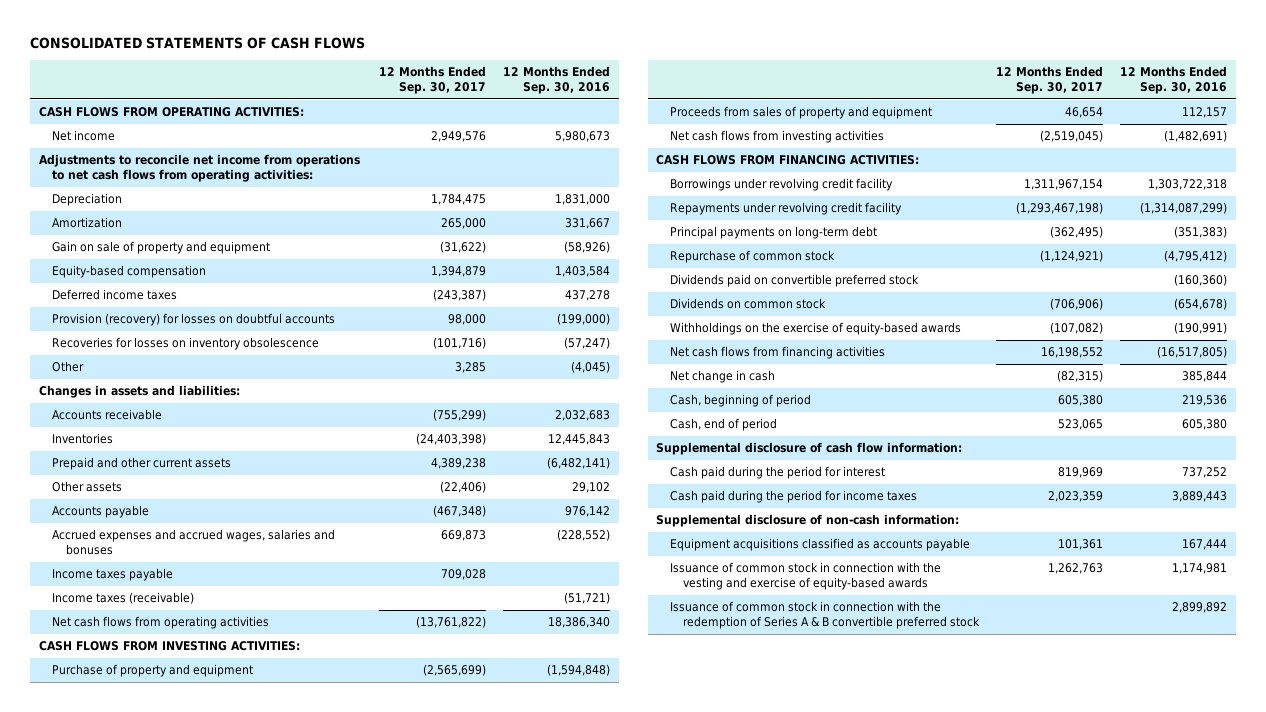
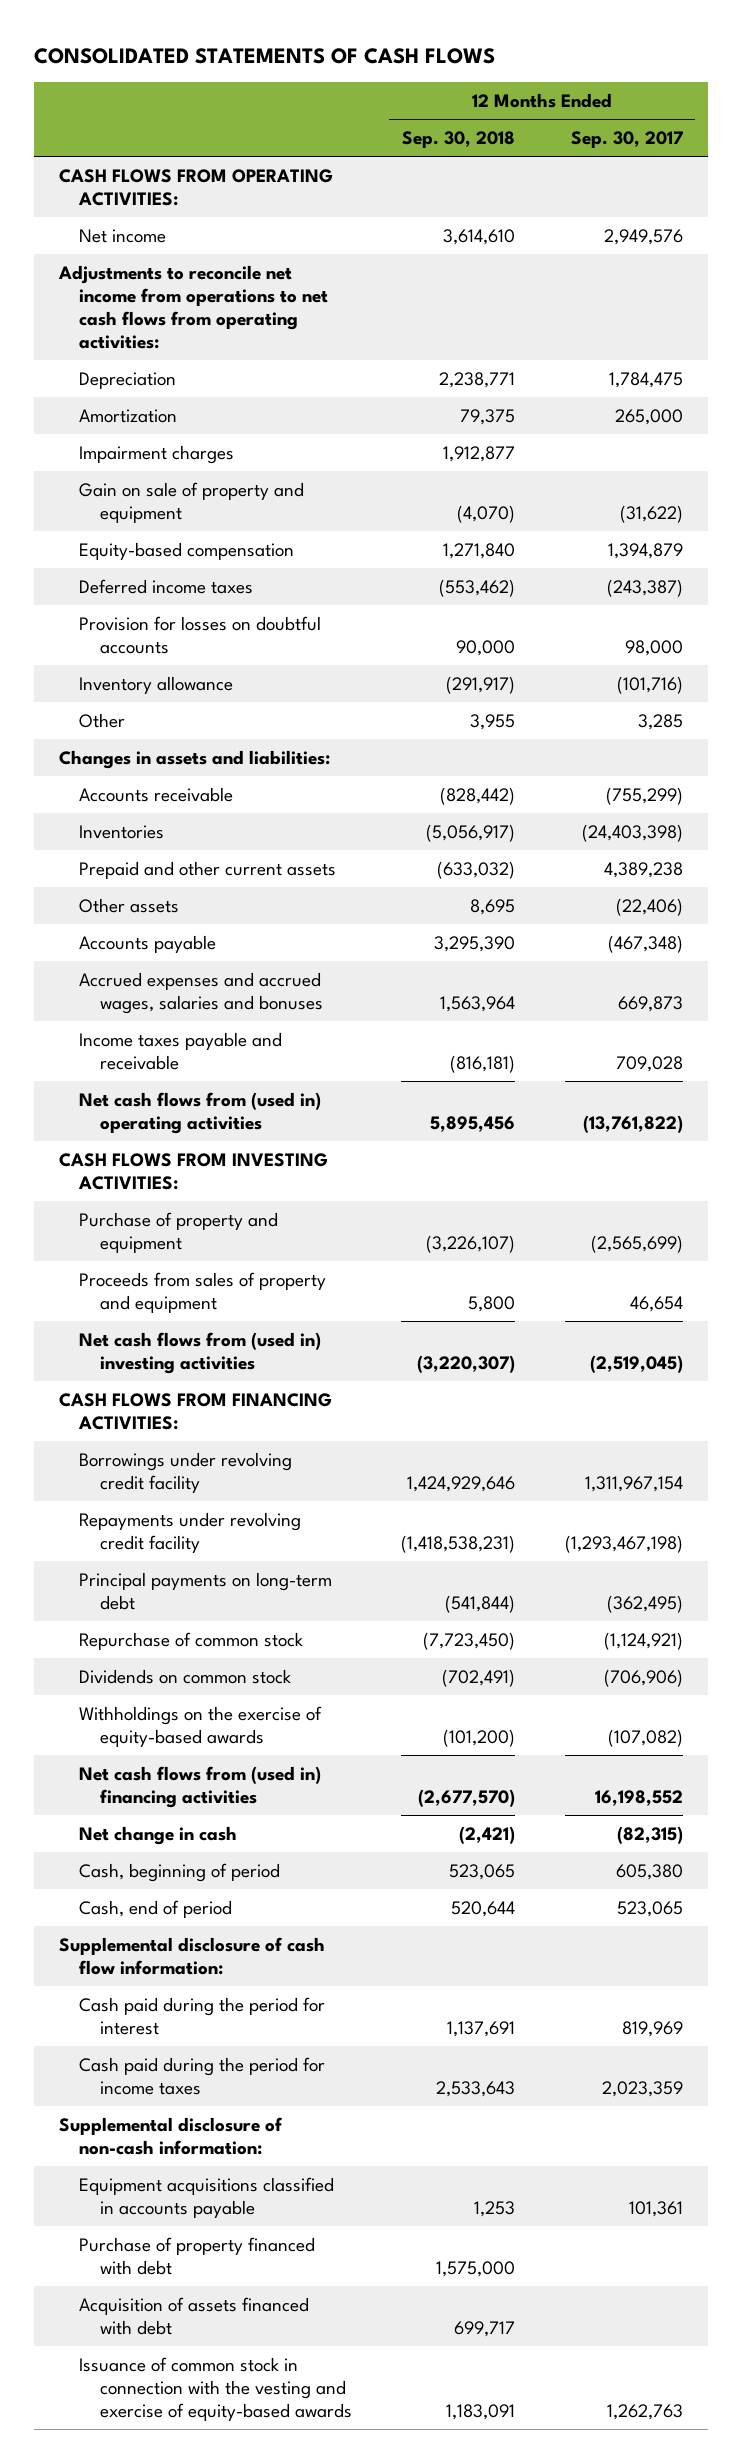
- | 12 Months Ended Sep. 30, 2017 | 12 Months Ended Sep. 30, 2016
+ | 12 Months Ended Sep. 30, 2018 | 12 Months Ended Sep. 30, 2017
+ Impairment charges | 1,912,877 |
- Provision (recovery) for losses on doubtful accounts | 98,000 | (199,000)
- Recoveries for losses on inventory obsolescence | (101,716) | (57,247)
+ Provision for losses on doubtful accounts | 90,000 | 98,000
+ Inventory allowance | (291,917) | (101,716)
- Income taxes payable | 709,028 |
- Income taxes (receivable) | | (51,721)
- Net cash flows from operating activities | (13,761,822) | 18,386,340
+ Income taxes payable and receivable | (816,181) | 709,028
+ Net cash flows from (used in) operating activities | 5,895,456 | (13,761,822)
- Net cash flows from investing activities | (2,519,045) | (1,482,691)
+ Net cash flows from (used in) investing activities | (3,220,307) | (2,519,045)
- Dividends paid on convertible preferred stock | | (160,360)
- Net cash flows from financing activities | 16,198,552 | (16,517,805)
+ Net cash flows from (used in) financing activities | (2,677,570) | 16,198,552
- Equipment acquisitions classified as accounts payable | 101,361 | 167,444
+ Equipment acquisitions classified in accounts payable | 1,253 | 101,361
+ Purchase of property financed with debt | 1,575,000 |
+ Acquisition of assets financed with debt | 699,717 |
- Issuance of common stock in connection with the redemption of Series A & B convertible preferred stock | | 2,899,892

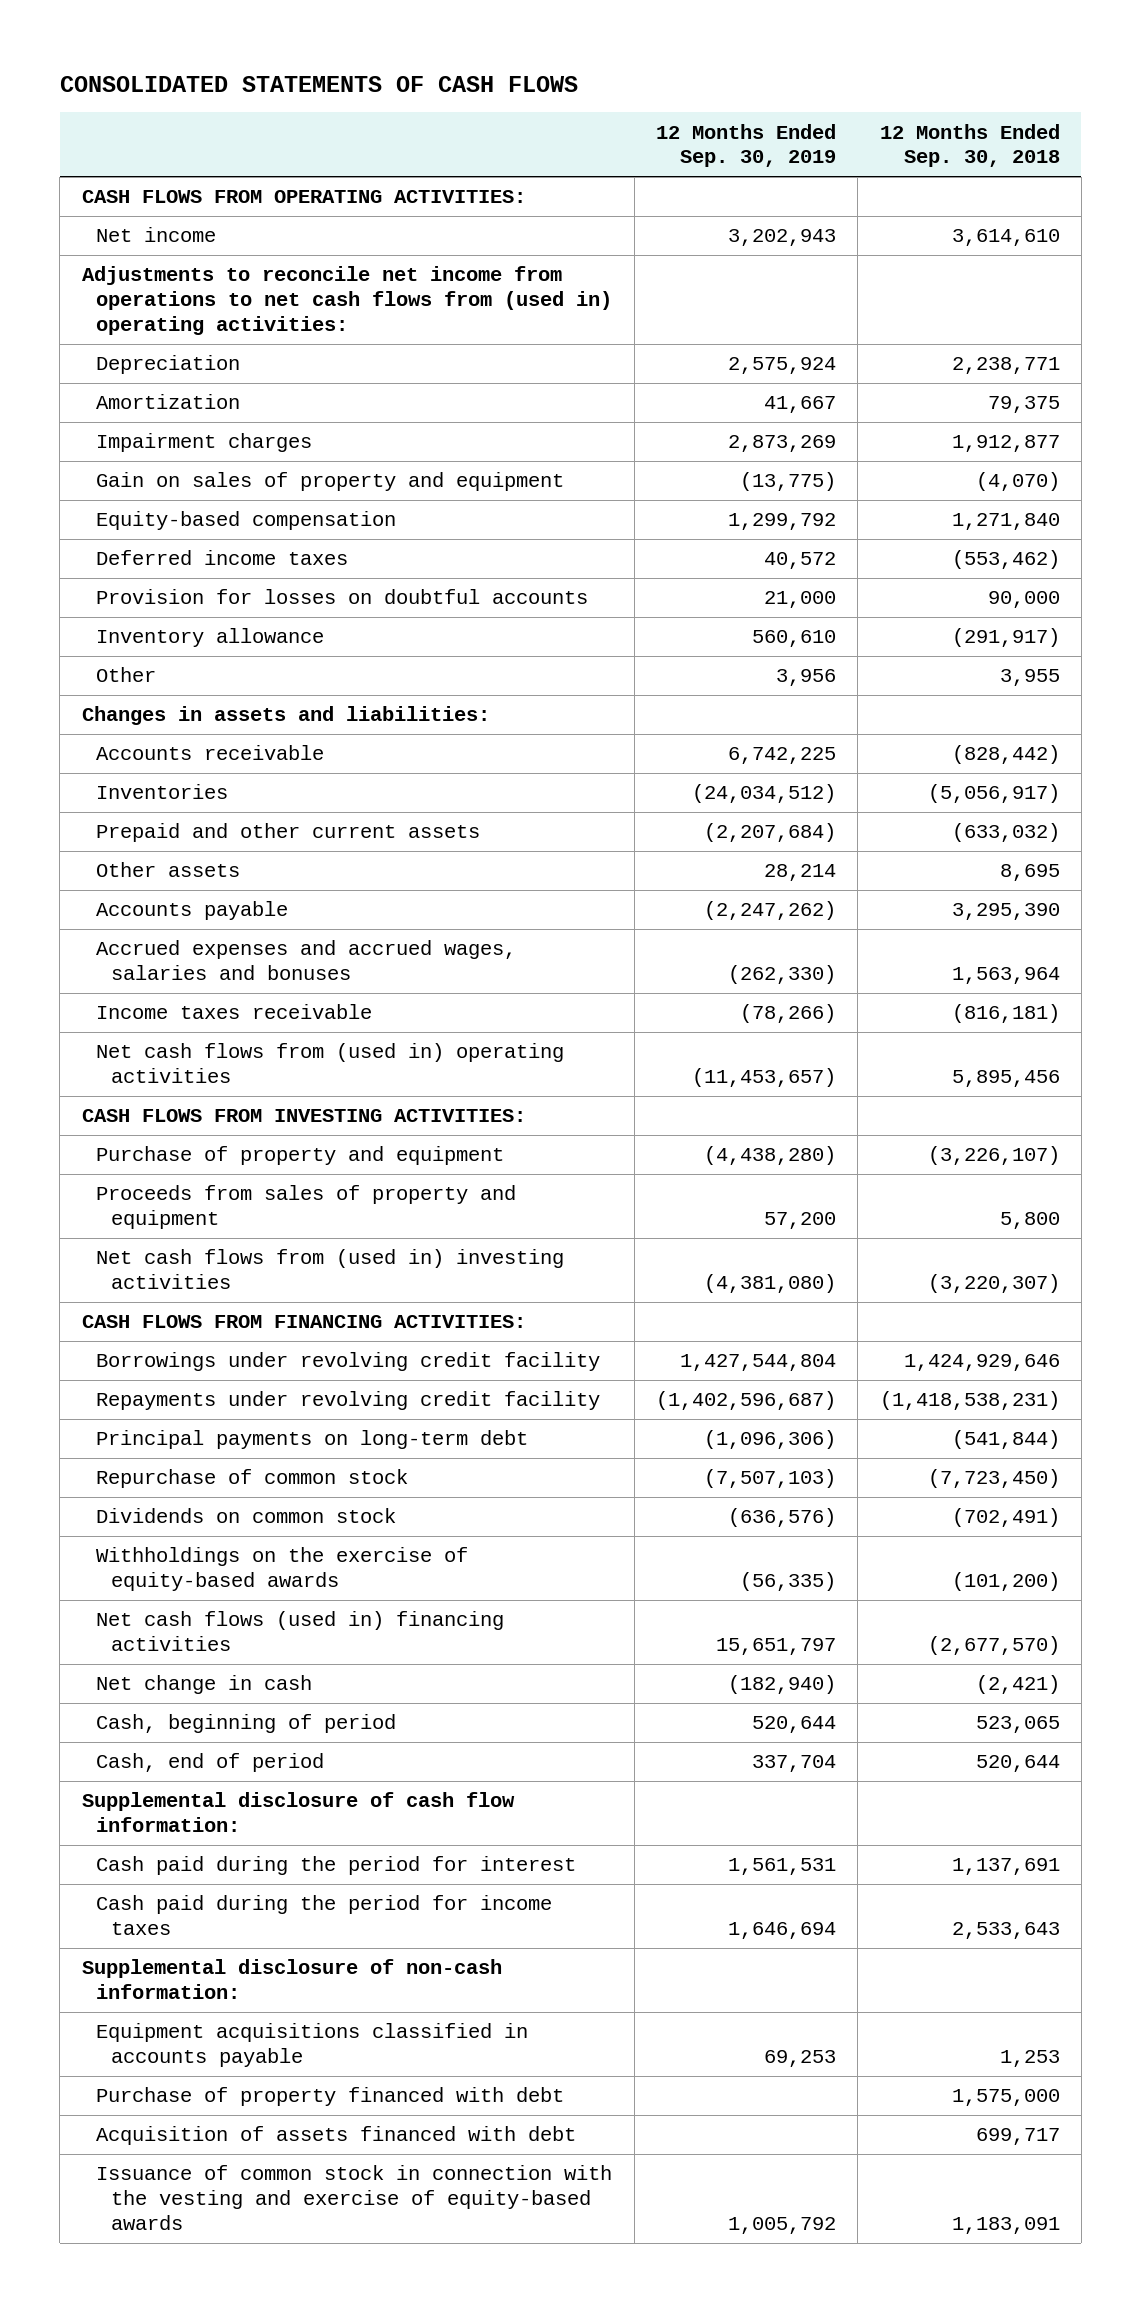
- | 12 Months Ended Sep. 30, 2018 | 12 Months Ended Sep. 30, 2017
+ | 12 Months Ended Sep. 30, 2019 | 12 Months Ended Sep. 30, 2018
- Adjustments to reconcile net income from operations to net cash flows from operating activities:
+ Adjustments to reconcile net income from operations to net cash flows from (used in) operating activities:
- Gain on sale of property and equipment | (4,070) | (31,622)
+ Gain on sales of property and equipment | (13,775) | (4,070)
- Income taxes payable and receivable | (816,181) | 709,028
+ Income taxes receivable | (78,266) | (816,181)
- Net cash flows from (used in) financing activities | (2,677,570) | 16,198,552
+ Net cash flows (used in) financing activities | 15,651,797 | (2,677,570)

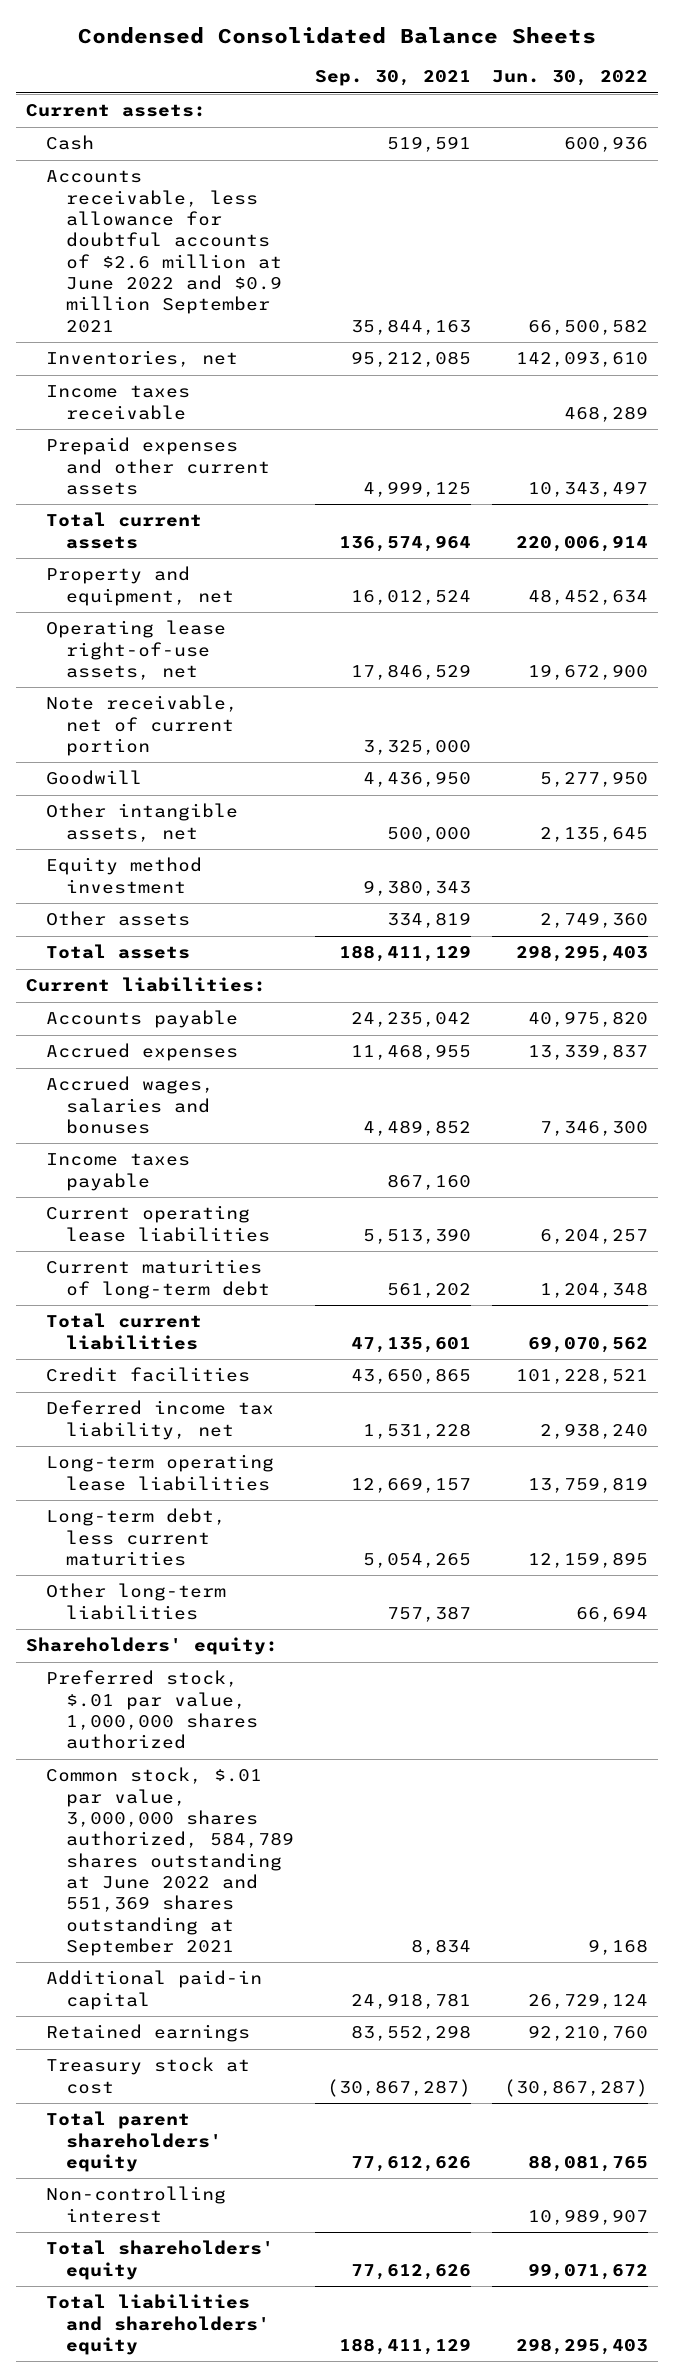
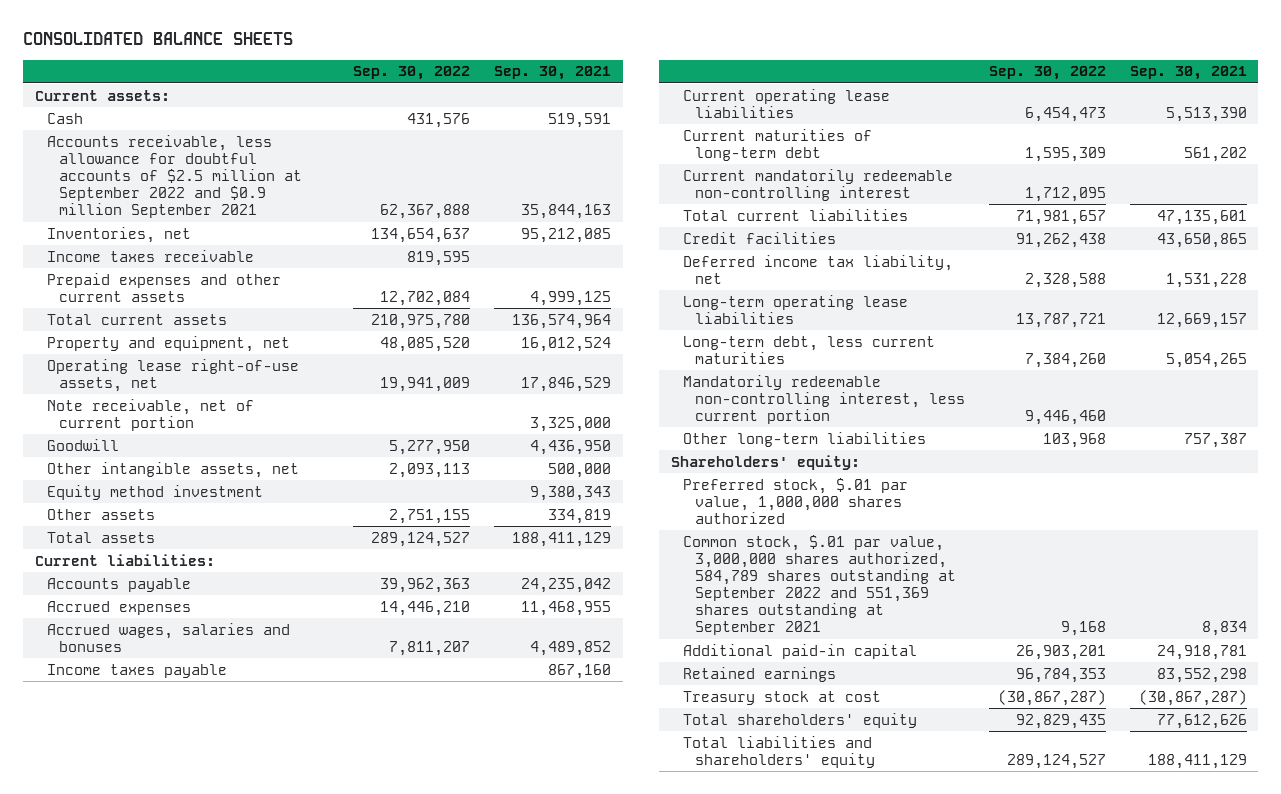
- Condensed Consolidated Balance Sheets
+ CONSOLIDATED BALANCE SHEETS
- | Sep. 30, 2021 | Jun. 30, 2022
+ | Sep. 30, 2022 | Sep. 30, 2021
- Accounts receivable, less allowance for doubtful accounts of $2.6 million at June 2022 and $0.9 million September 2021 | 35,844,163 | 66,500,582
+ Accounts receivable, less allowance for doubtful accounts of $2.5 million at September 2022 and $0.9 million September 2021 | 62,367,888 | 35,844,163
+ Current mandatorily redeemable non-controlling interest | 1,712,095 |
+ Mandatorily redeemable non-controlling interest, less current portion | 9,446,460 |
- Common stock, $.01 par value, 3,000,000 shares authorized, 584,789 shares outstanding at June 2022 and 551,369 shares outstanding at September 2021 | 8,834 | 9,168
+ Common stock, $.01 par value, 3,000,000 shares authorized, 584,789 shares outstanding at September 2022 and 551,369 shares outstanding at September 2021 | 9,168 | 8,834
- Total parent shareholders' equity | 77,612,626 | 88,081,765
- Non-controlling interest | | 10,989,907

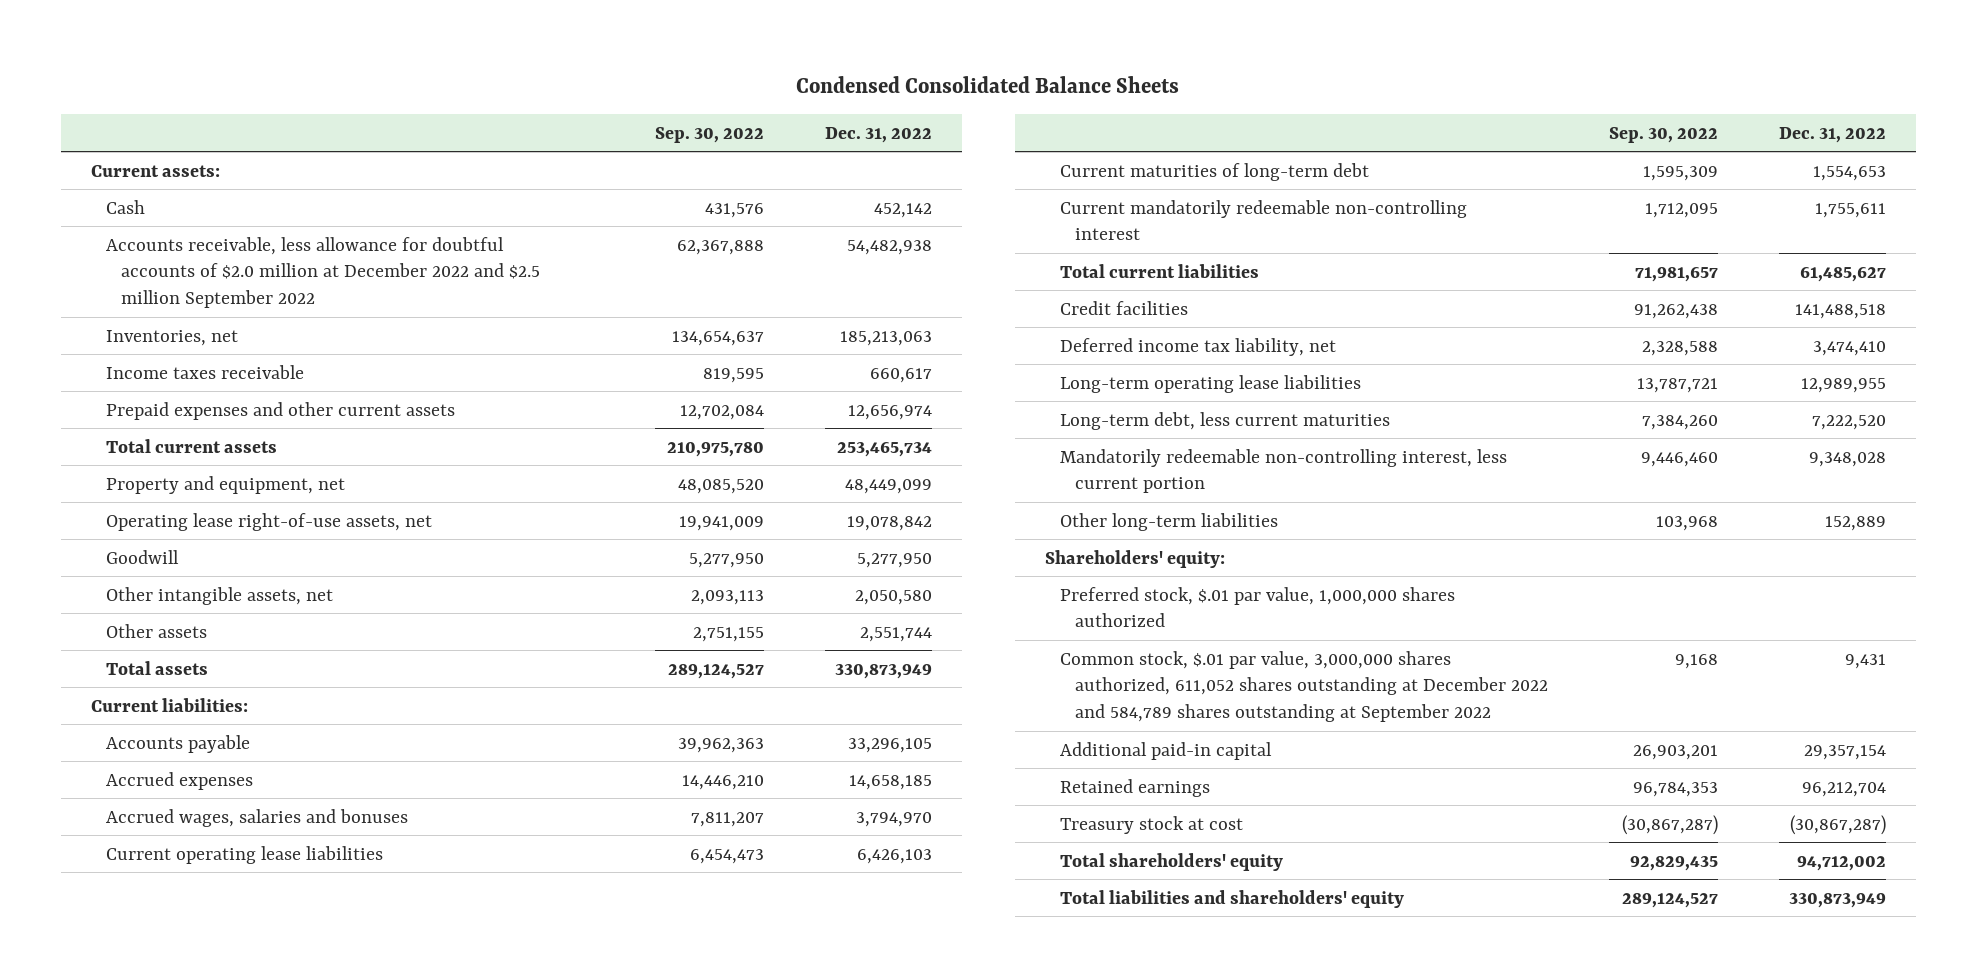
- CONSOLIDATED BALANCE SHEETS
+ Condensed Consolidated Balance Sheets
- | Sep. 30, 2022 | Sep. 30, 2021
+ | Sep. 30, 2022 | Dec. 31, 2022
- Accounts receivable, less allowance for doubtful accounts of $2.5 million at September 2022 and $0.9 million September 2021 | 62,367,888 | 35,844,163
+ Accounts receivable, less allowance for doubtful accounts of $2.0 million at December 2022 and $2.5 million September 2022 | 62,367,888 | 54,482,938
- Note receivable, net of current portion | | 3,325,000
- Equity method investment | | 9,380,343
- Income taxes payable | | 867,160
- Common stock, $.01 par value, 3,000,000 shares authorized, 584,789 shares outstanding at September 2022 and 551,369 shares outstanding at September 2021 | 9,168 | 8,834
+ Common stock, $.01 par value, 3,000,000 shares authorized, 611,052 shares outstanding at December 2022 and 584,789 shares outstanding at September 2022 | 9,168 | 9,431

